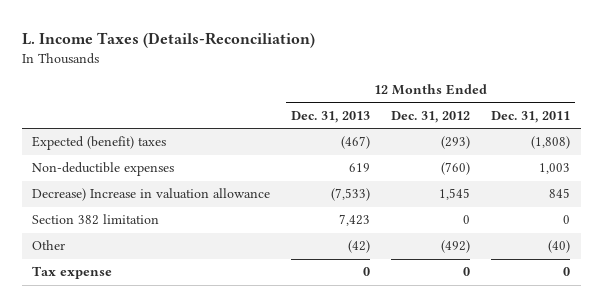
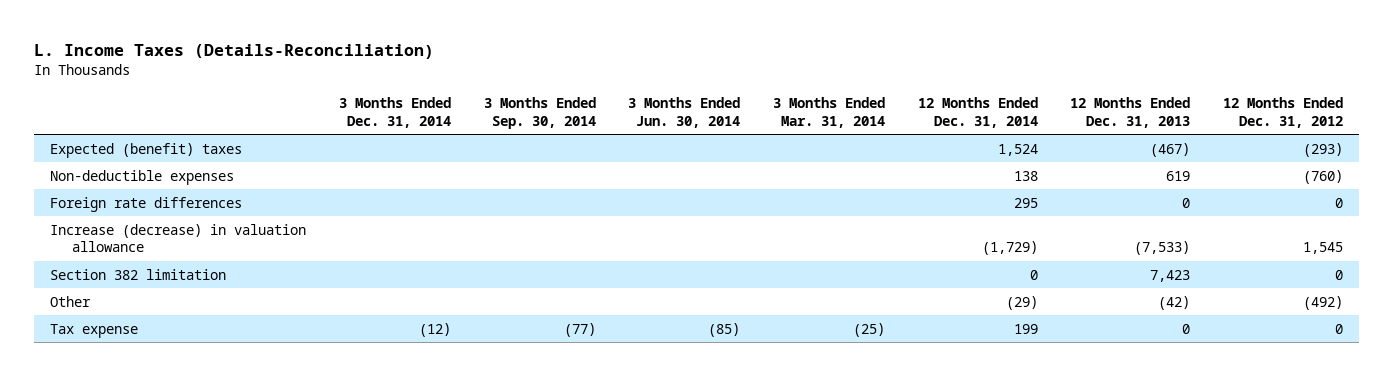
- | 12 Months Ended Dec. 31, 2013 | 12 Months Ended Dec. 31, 2012 | 12 Months Ended Dec. 31, 2011
+ | 3 Months Ended Dec. 31, 2014 | 3 Months Ended Sep. 30, 2014 | 3 Months Ended Jun. 30, 2014 | 3 Months Ended Mar. 31, 2014 | 12 Months Ended Dec. 31, 2014 | 12 Months Ended Dec. 31, 2013 | 12 Months Ended Dec. 31, 2012
- Decrease) Increase in valuation allowance | (7,533) | 1,545 | 845
+ Foreign rate differences | | | | | 295 | 0 | 0
+ Increase (decrease) in valuation allowance | | | | | (1,729) | (7,533) | 1,545

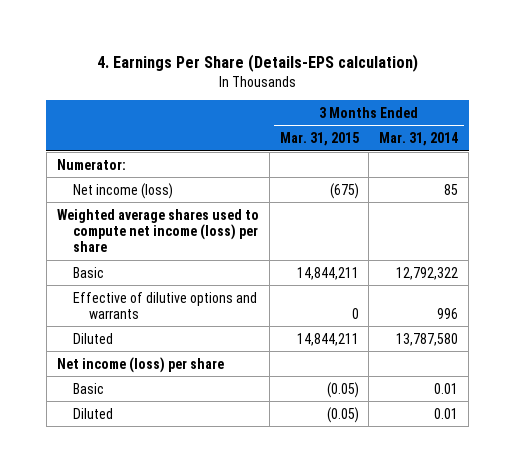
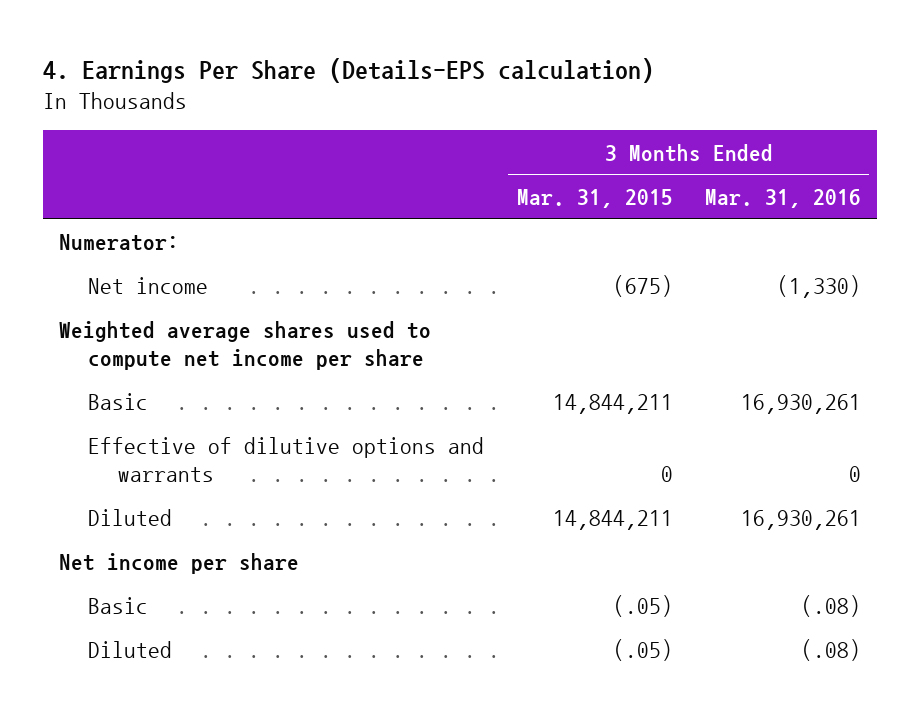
- | 3 Months Ended Mar. 31, 2015 | 3 Months Ended Mar. 31, 2014
+ | 3 Months Ended Mar. 31, 2015 | 3 Months Ended Mar. 31, 2016
- Net income (loss) | (675) | 85
- Weighted average shares used to compute net income (loss) per share
+ Net income | (675) | (1,330)
+ Weighted average shares used to compute net income per share
- Net income (loss) per share
- Basic | (0.05) | 0.01
- Diluted | (0.05) | 0.01
+ Net income per share
+ Basic | (.05) | (.08)
+ Diluted | (.05) | (.08)

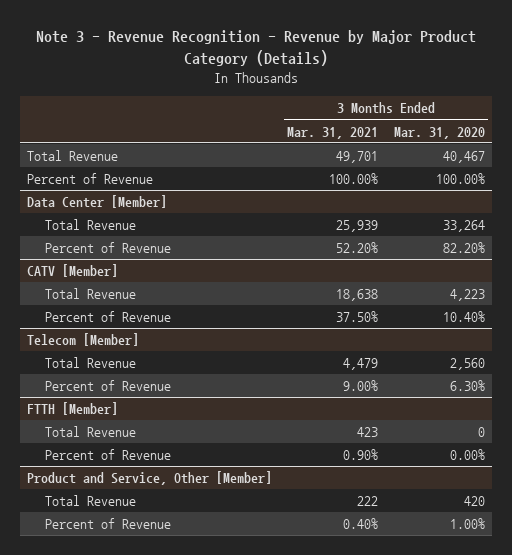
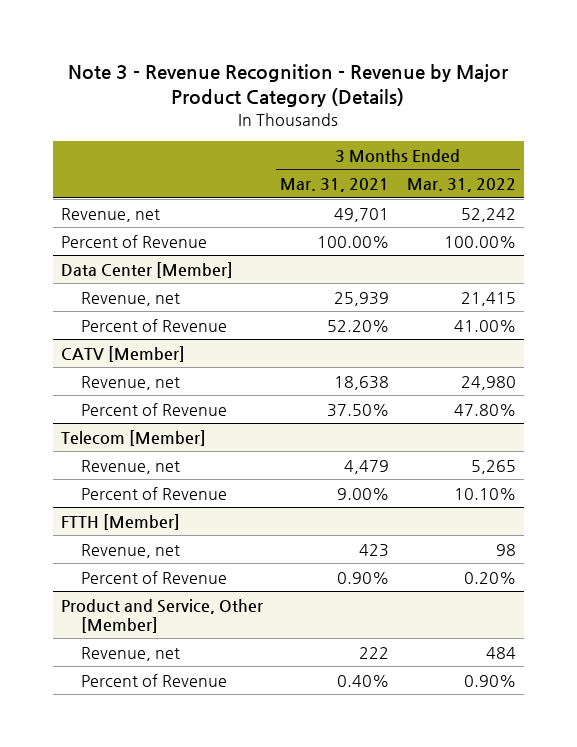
- | 3 Months Ended Mar. 31, 2021 | 3 Months Ended Mar. 31, 2020
+ | 3 Months Ended Mar. 31, 2021 | 3 Months Ended Mar. 31, 2022
- Total Revenue | 49,701 | 40,467
+ Revenue, net | 49,701 | 52,242
@ Data Center [Member]
- Total Revenue | 25,939 | 33,264
+ Revenue, net | 25,939 | 21,415
@ CATV [Member]
- Total Revenue | 18,638 | 4,223
+ Revenue, net | 18,638 | 24,980
@ Telecom [Member]
- Total Revenue | 4,479 | 2,560
+ Revenue, net | 4,479 | 5,265
@ FTTH [Member]
- Total Revenue | 423 | 0
+ Revenue, net | 423 | 98
@ Product and Service, Other [Member]
- Total Revenue | 222 | 420
+ Revenue, net | 222 | 484

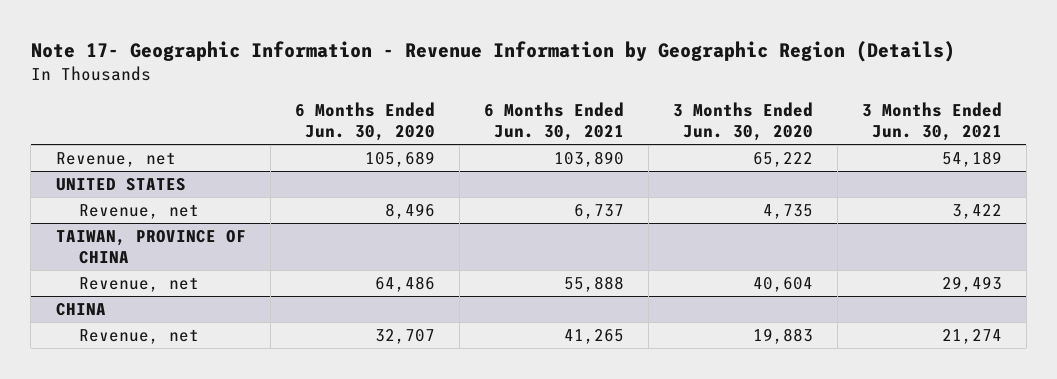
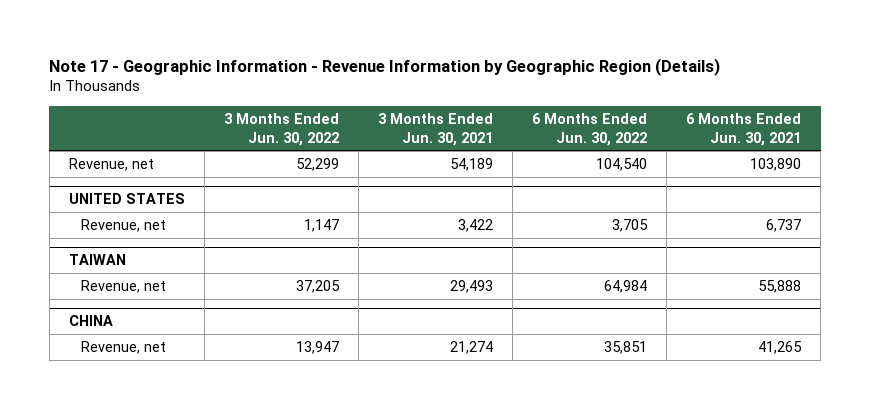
- Note 17- Geographic Information - Revenue Information by Geographic Region (Details)
+ Note 17 - Geographic Information - Revenue Information by Geographic Region (Details)
- | 6 Months Ended Jun. 30, 2020 | 6 Months Ended Jun. 30, 2021 | 3 Months Ended Jun. 30, 2020 | 3 Months Ended Jun. 30, 2021
+ | 3 Months Ended Jun. 30, 2022 | 3 Months Ended Jun. 30, 2021 | 6 Months Ended Jun. 30, 2022 | 6 Months Ended Jun. 30, 2021
- TAIWAN, PROVINCE OF CHINA
+ TAIWAN

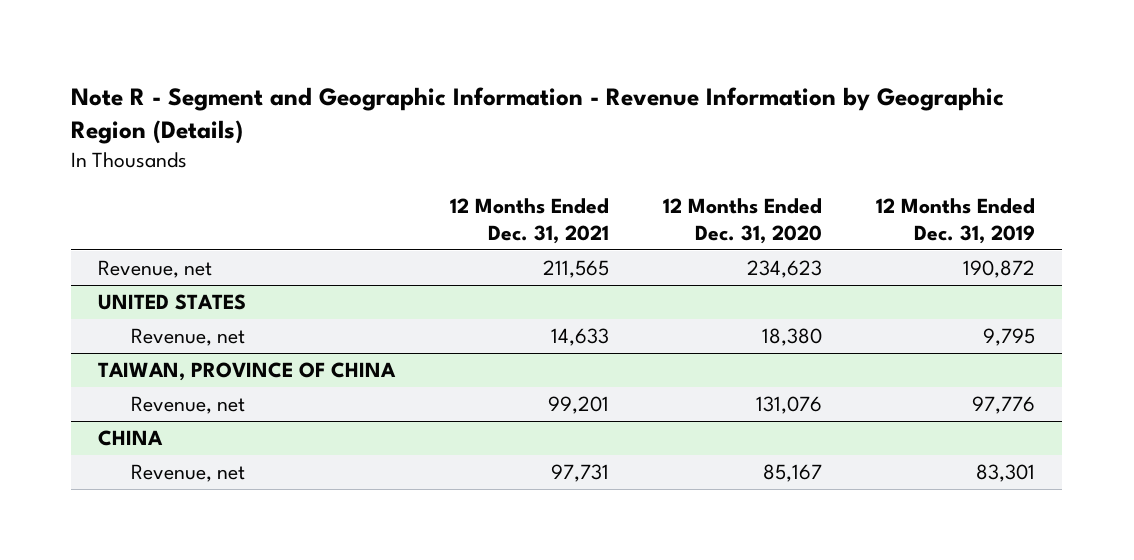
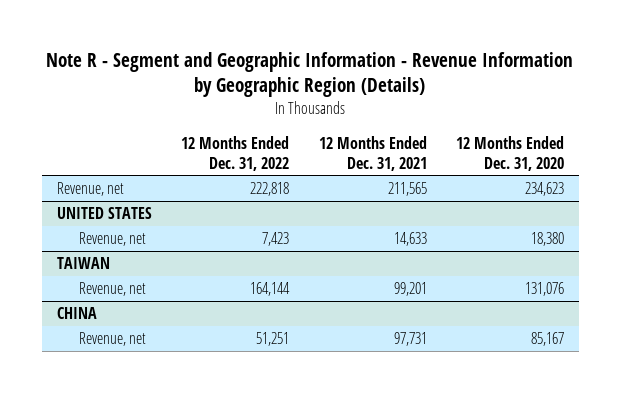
- | 12 Months Ended Dec. 31, 2021 | 12 Months Ended Dec. 31, 2020 | 12 Months Ended Dec. 31, 2019
+ | 12 Months Ended Dec. 31, 2022 | 12 Months Ended Dec. 31, 2021 | 12 Months Ended Dec. 31, 2020
- TAIWAN, PROVINCE OF CHINA
+ TAIWAN

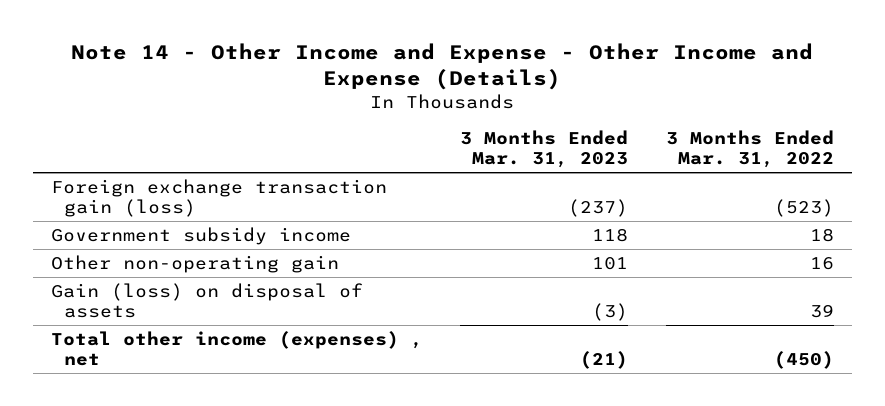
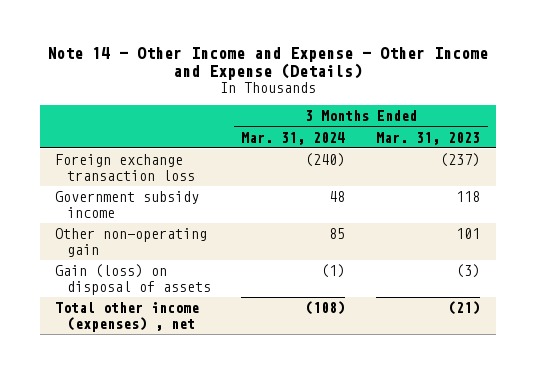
- | 3 Months Ended Mar. 31, 2023 | 3 Months Ended Mar. 31, 2022
+ | 3 Months Ended Mar. 31, 2024 | 3 Months Ended Mar. 31, 2023
- Foreign exchange transaction gain (loss) | (237) | (523)
+ Foreign exchange transaction loss | (240) | (237)

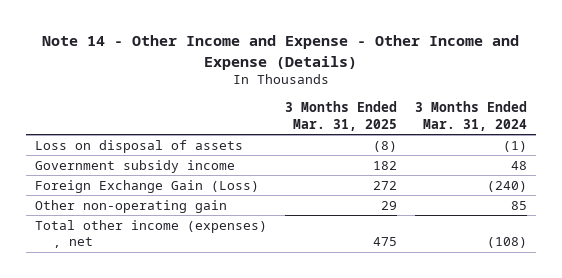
- | 3 Months Ended Mar. 31, 2024 | 3 Months Ended Mar. 31, 2023
+ | 3 Months Ended Mar. 31, 2025 | 3 Months Ended Mar. 31, 2024
- Foreign exchange transaction loss | (240) | (237)
+ Loss on disposal of assets | (8) | (1)
+ Foreign Exchange Gain (Loss) | 272 | (240)
- Gain (loss) on disposal of assets | (1) | (3)

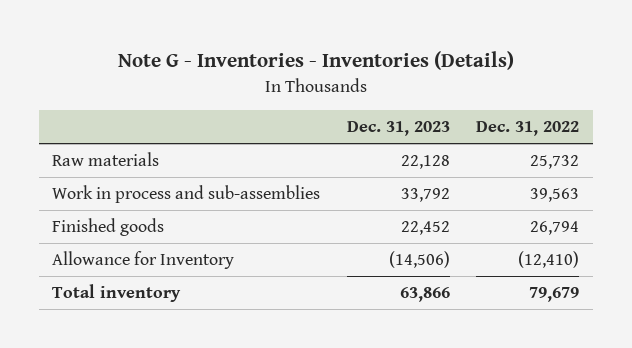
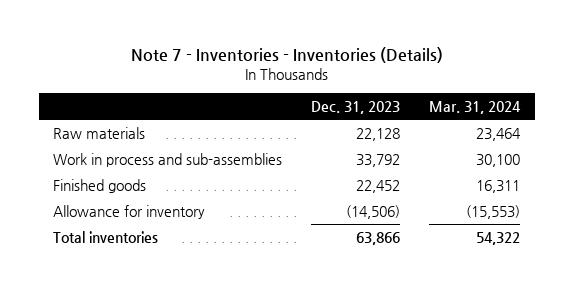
- Note G - Inventories - Inventories (Details)
+ Note 7 - Inventories - Inventories (Details)
- | Dec. 31, 2023 | Dec. 31, 2022
+ | Dec. 31, 2023 | Mar. 31, 2024
- Allowance for Inventory | (14,506) | (12,410)
- Total inventory | 63,866 | 79,679
+ Allowance for inventory | (14,506) | (15,553)
+ Total inventories | 63,866 | 54,322

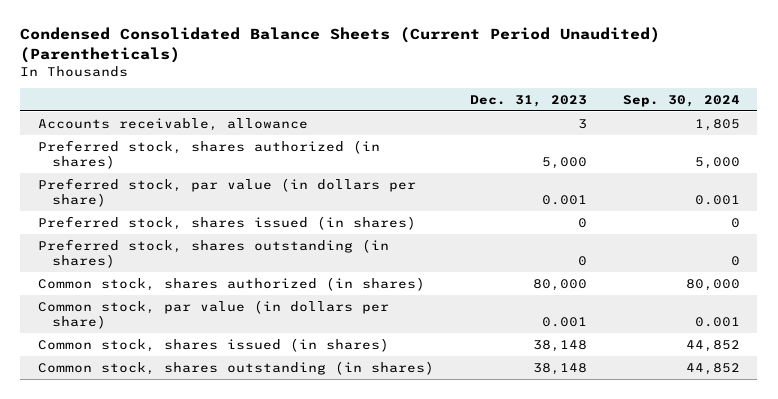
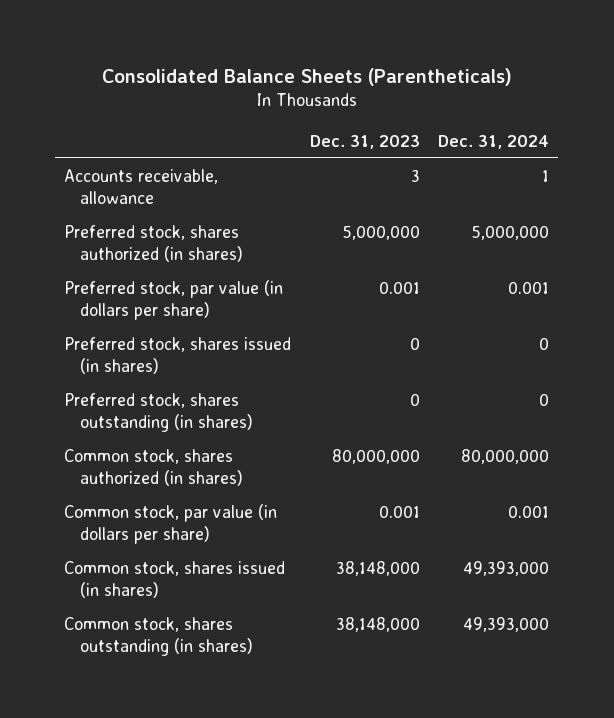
- Condensed Consolidated Balance Sheets (Current Period Unaudited) (Parentheticals)
+ Consolidated Balance Sheets (Parentheticals)
- | Dec. 31, 2023 | Sep. 30, 2024
+ | Dec. 31, 2023 | Dec. 31, 2024
- Preferred stock, shares authorized (in shares) | 5,000 | 5,000
+ Preferred stock, shares authorized (in shares) | 5,000,000 | 5,000,000
- Common stock, shares authorized (in shares) | 80,000 | 80,000
+ Common stock, shares authorized (in shares) | 80,000,000 | 80,000,000
- Common stock, shares issued (in shares) | 38,148 | 44,852
- Common stock, shares outstanding (in shares) | 38,148 | 44,852
+ Common stock, shares issued (in shares) | 38,148,000 | 49,393,000
+ Common stock, shares outstanding (in shares) | 38,148,000 | 49,393,000

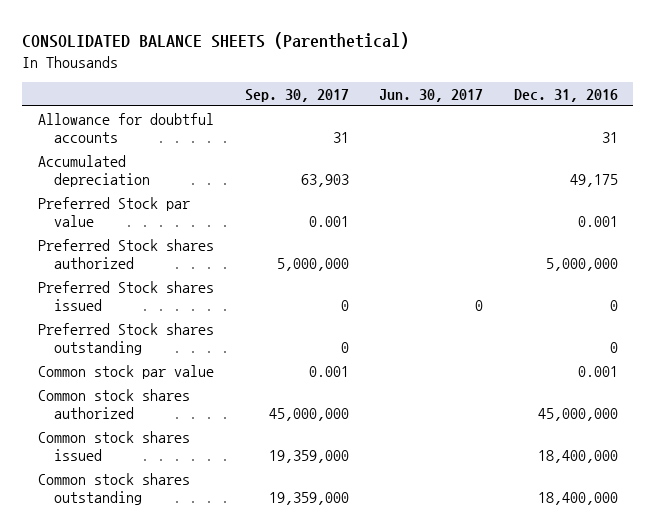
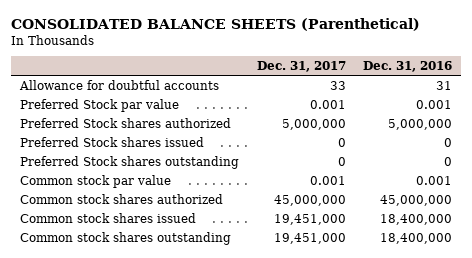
- | Sep. 30, 2017 | Jun. 30, 2017 | Dec. 31, 2016
+ | Dec. 31, 2017 | Dec. 31, 2016
- Accumulated depreciation | 63,903 | | 49,175

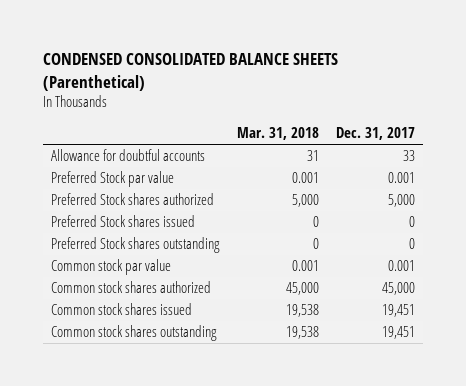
- CONSOLIDATED BALANCE SHEETS (Parenthetical)
+ CONDENSED CONSOLIDATED BALANCE SHEETS (Parenthetical)
- | Dec. 31, 2017 | Dec. 31, 2016
+ | Mar. 31, 2018 | Dec. 31, 2017
- Preferred Stock shares authorized | 5,000,000 | 5,000,000
+ Preferred Stock shares authorized | 5,000 | 5,000
- Common stock shares authorized | 45,000,000 | 45,000,000
- Common stock shares issued | 19,451,000 | 18,400,000
- Common stock shares outstanding | 19,451,000 | 18,400,000
+ Common stock shares authorized | 45,000 | 45,000
+ Common stock shares issued | 19,538 | 19,451
+ Common stock shares outstanding | 19,538 | 19,451

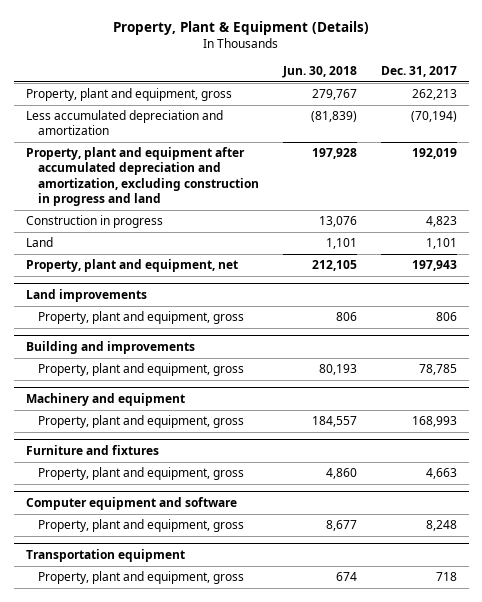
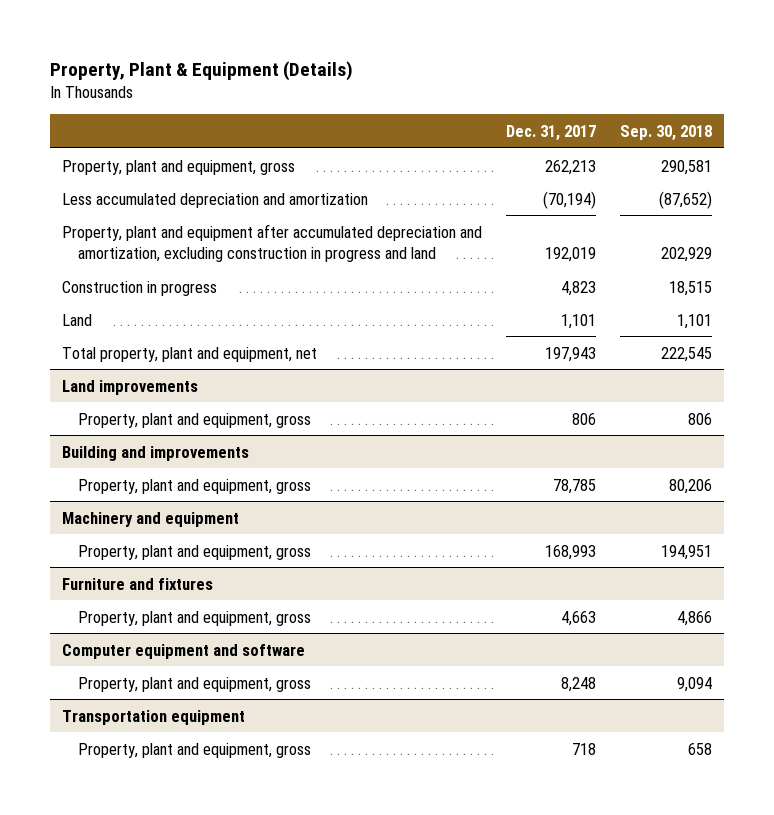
- | Jun. 30, 2018 | Dec. 31, 2017
+ | Dec. 31, 2017 | Sep. 30, 2018
- Property, plant and equipment, net | 212,105 | 197,943
+ Total property, plant and equipment, net | 197,943 | 222,545

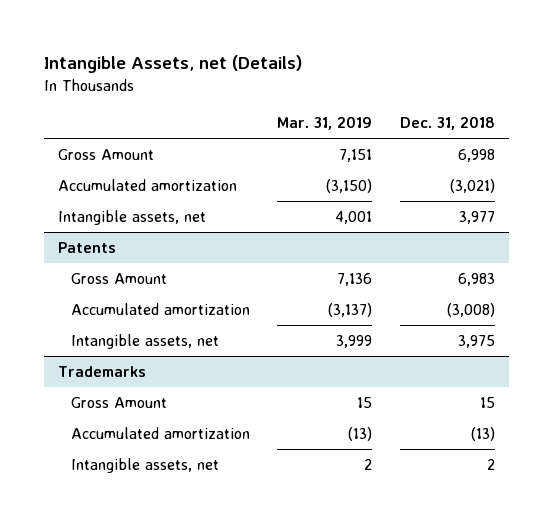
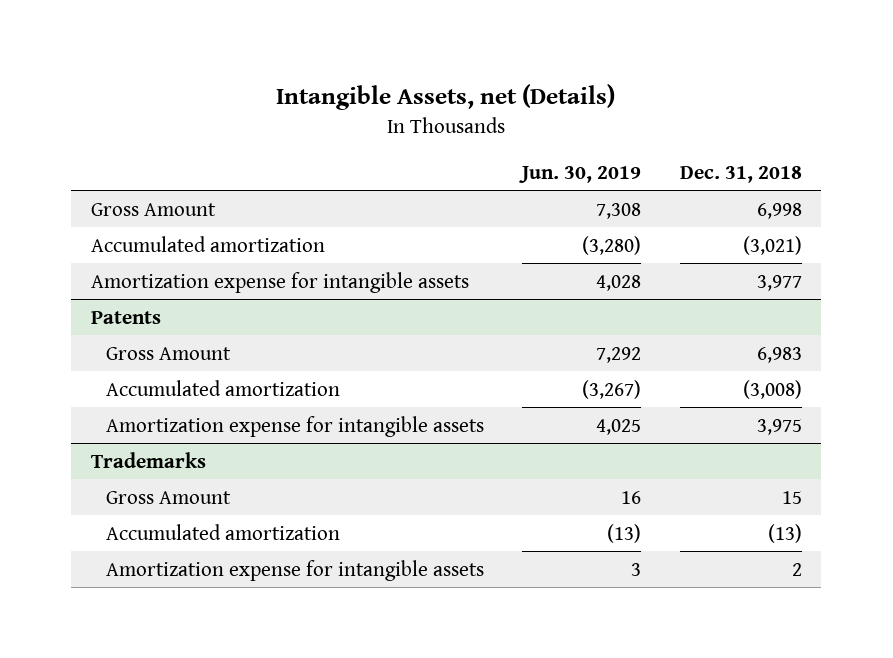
- | Mar. 31, 2019 | Dec. 31, 2018
+ | Jun. 30, 2019 | Dec. 31, 2018
- Intangible assets, net | 4,001 | 3,977
+ Amortization expense for intangible assets | 4,028 | 3,977
@ Patents
- Intangible assets, net | 3,999 | 3,975
+ Amortization expense for intangible assets | 4,025 | 3,975
@ Trademarks
- Intangible assets, net | 2 | 2
+ Amortization expense for intangible assets | 3 | 2

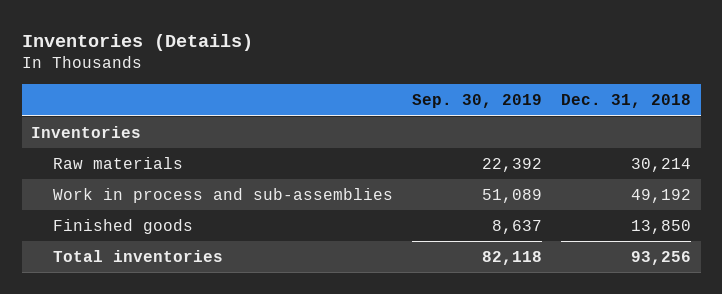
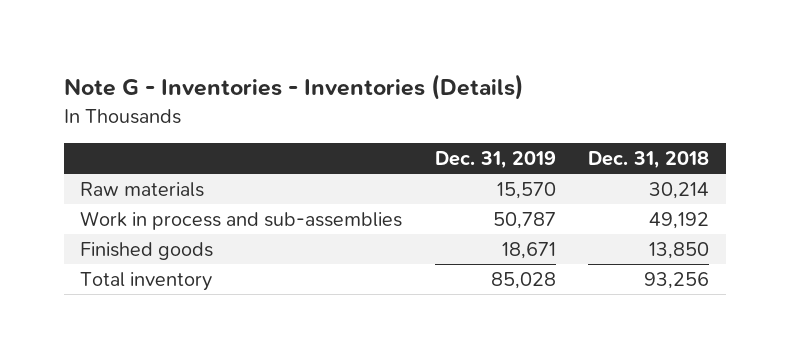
- Inventories (Details)
+ Note G - Inventories - Inventories (Details)
- | Sep. 30, 2019 | Dec. 31, 2018
+ | Dec. 31, 2019 | Dec. 31, 2018
- Inventories
- Total inventories | 82,118 | 93,256
+ Total inventory | 85,028 | 93,256

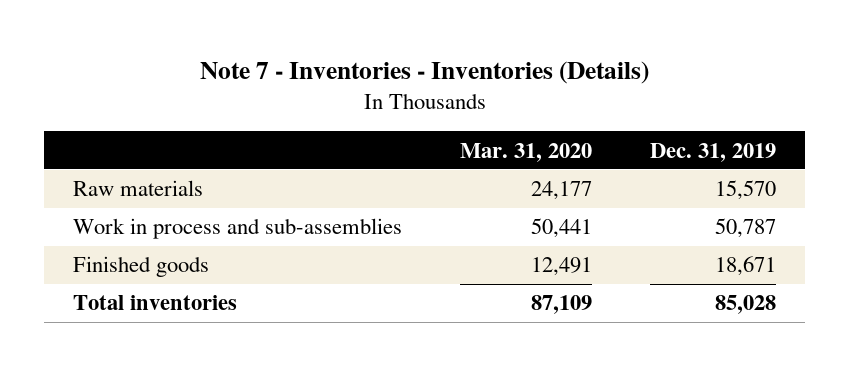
- Note G - Inventories - Inventories (Details)
+ Note 7 - Inventories - Inventories (Details)
- | Dec. 31, 2019 | Dec. 31, 2018
+ | Mar. 31, 2020 | Dec. 31, 2019
- Total inventory | 85,028 | 93,256
+ Total inventories | 87,109 | 85,028

